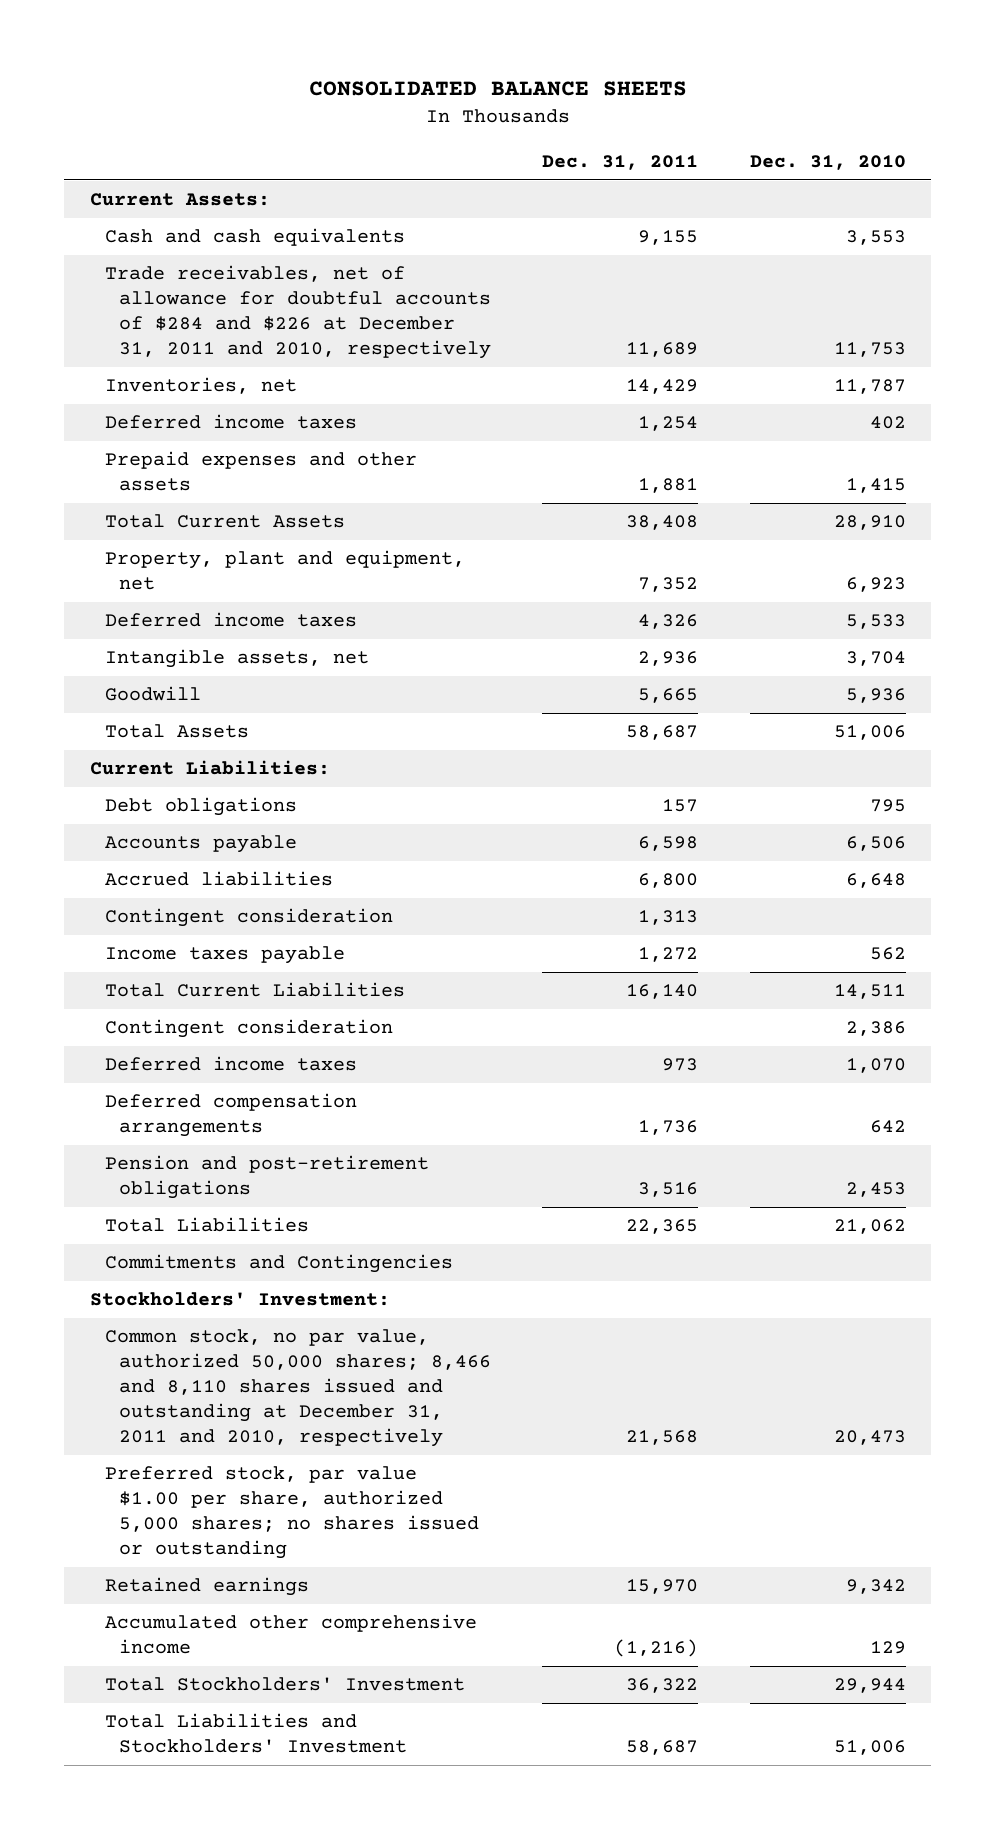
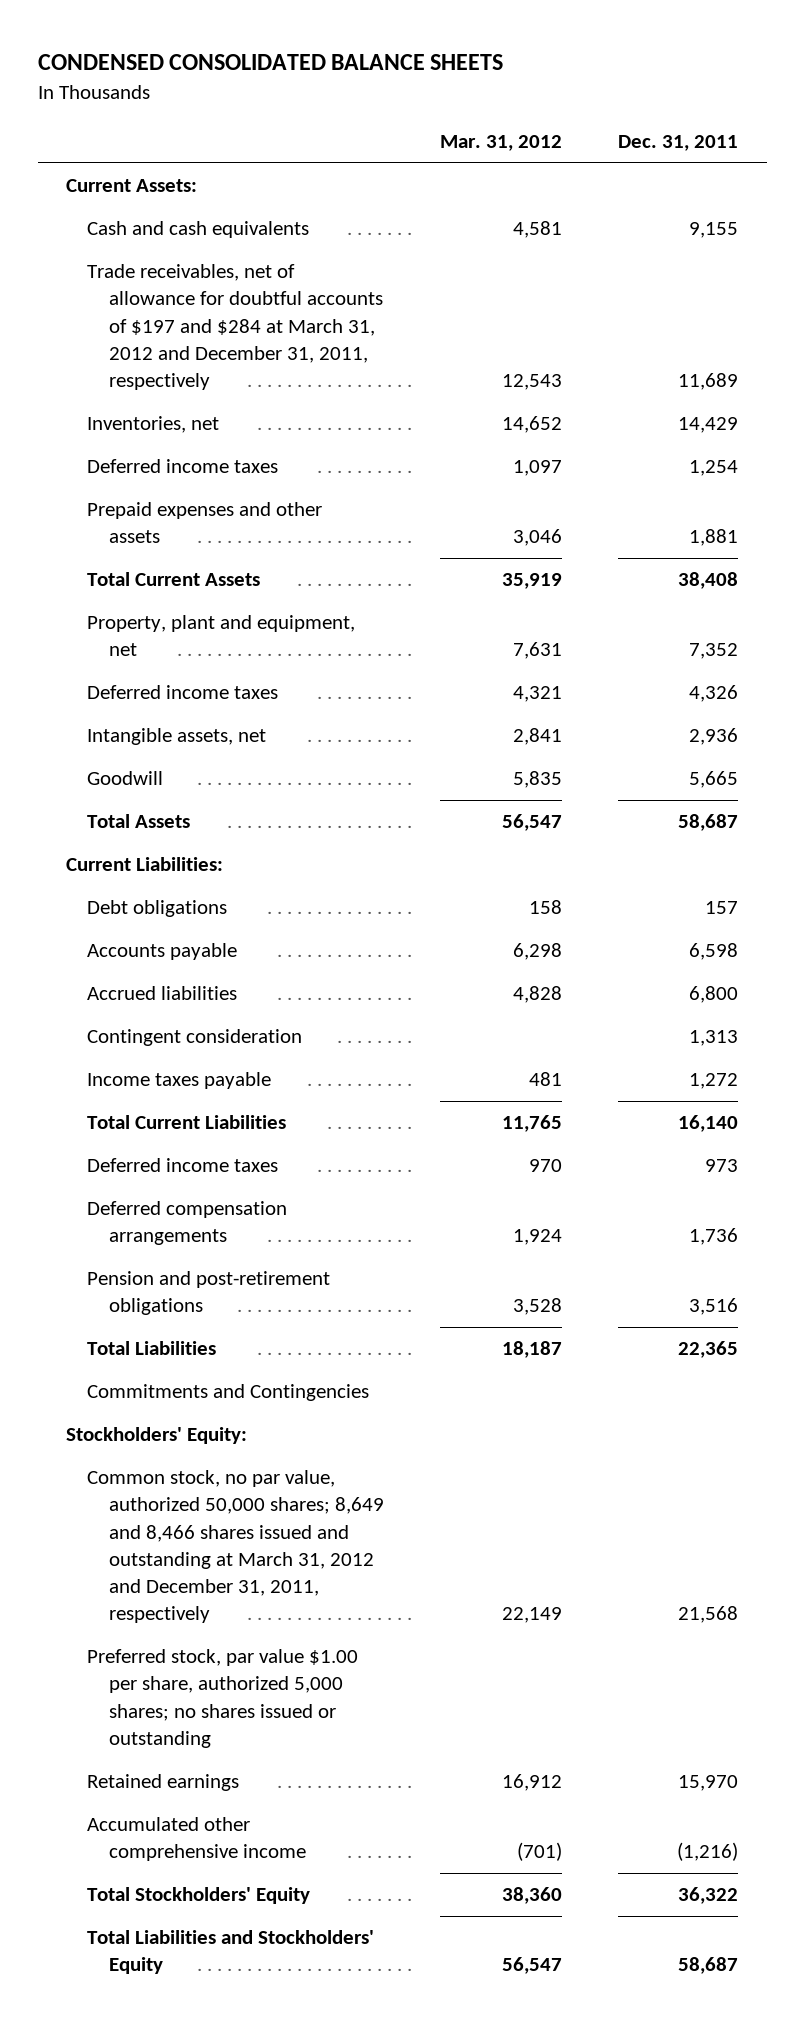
- CONSOLIDATED BALANCE SHEETS
+ CONDENSED CONSOLIDATED BALANCE SHEETS
- | Dec. 31, 2011 | Dec. 31, 2010
+ | Mar. 31, 2012 | Dec. 31, 2011
- Trade receivables, net of allowance for doubtful accounts of $284 and $226 at December 31, 2011 and 2010, respectively | 11,689 | 11,753
+ Trade receivables, net of allowance for doubtful accounts of $197 and $284 at March 31, 2012 and December 31, 2011, respectively | 12,543 | 11,689
- Contingent consideration | | 2,386
- Stockholders' Investment:
- Common stock, no par value, authorized 50,000 shares; 8,466 and 8,110 shares issued and outstanding at December 31, 2011 and 2010, respectively | 21,568 | 20,473
+ Stockholders' Equity:
+ Common stock, no par value, authorized 50,000 shares; 8,649 and 8,466 shares issued and outstanding at March 31, 2012 and December 31, 2011, respectively | 22,149 | 21,568
- Total Stockholders' Investment | 36,322 | 29,944
- Total Liabilities and Stockholders' Investment | 58,687 | 51,006
+ Total Stockholders' Equity | 38,360 | 36,322
+ Total Liabilities and Stockholders' Equity | 56,547 | 58,687

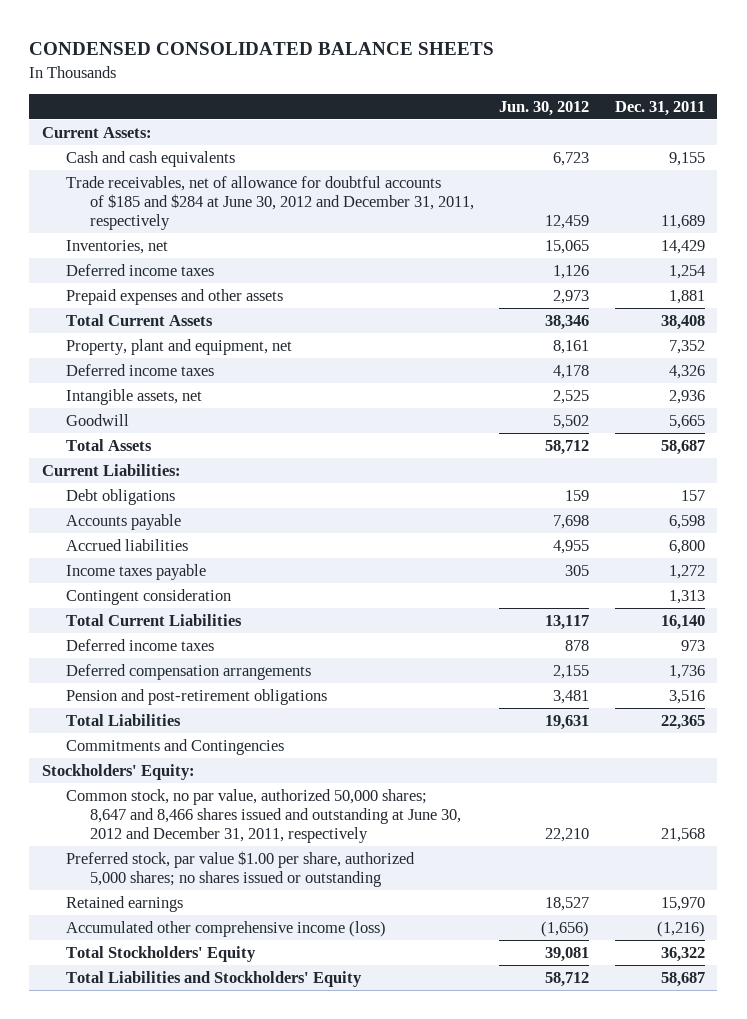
- | Mar. 31, 2012 | Dec. 31, 2011
+ | Jun. 30, 2012 | Dec. 31, 2011
- Trade receivables, net of allowance for doubtful accounts of $197 and $284 at March 31, 2012 and December 31, 2011, respectively | 12,543 | 11,689
+ Trade receivables, net of allowance for doubtful accounts of $185 and $284 at June 30, 2012 and December 31, 2011, respectively | 12,459 | 11,689
moved down: Contingent consideration | | 1,313
- Common stock, no par value, authorized 50,000 shares; 8,649 and 8,466 shares issued and outstanding at March 31, 2012 and December 31, 2011, respectively | 22,149 | 21,568
+ Common stock, no par value, authorized 50,000 shares; 8,647 and 8,466 shares issued and outstanding at June 30, 2012 and December 31, 2011, respectively | 22,210 | 21,568
- Accumulated other comprehensive income | (701) | (1,216)
+ Accumulated other comprehensive income (loss) | (1,656) | (1,216)

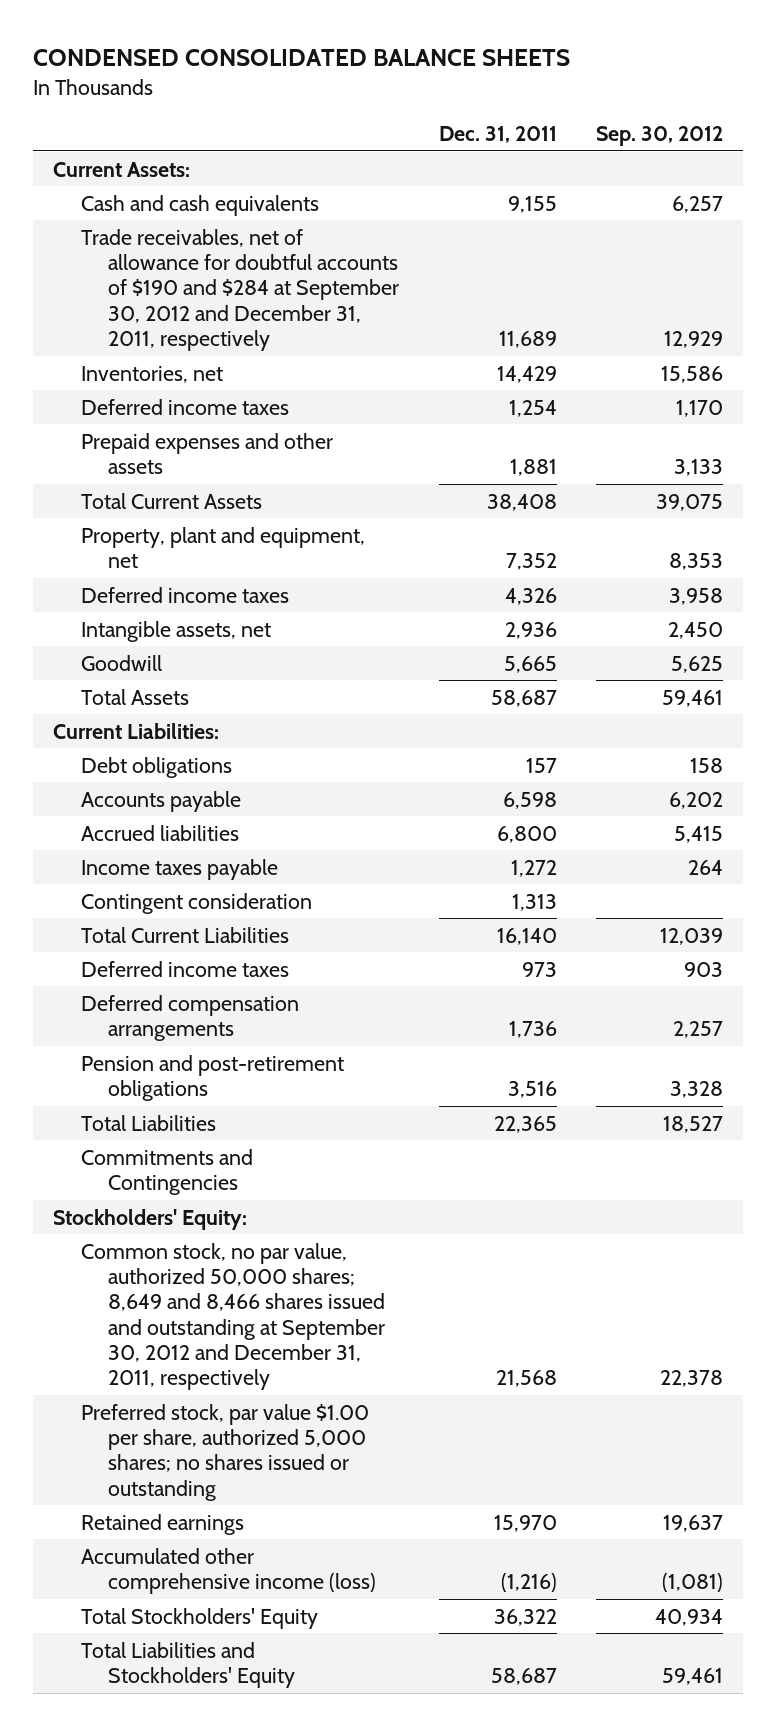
- | Jun. 30, 2012 | Dec. 31, 2011
+ | Dec. 31, 2011 | Sep. 30, 2012
- Trade receivables, net of allowance for doubtful accounts of $185 and $284 at June 30, 2012 and December 31, 2011, respectively | 12,459 | 11,689
+ Trade receivables, net of allowance for doubtful accounts of $190 and $284 at September 30, 2012 and December 31, 2011, respectively | 11,689 | 12,929
- Common stock, no par value, authorized 50,000 shares; 8,647 and 8,466 shares issued and outstanding at June 30, 2012 and December 31, 2011, respectively | 22,210 | 21,568
+ Common stock, no par value, authorized 50,000 shares; 8,649 and 8,466 shares issued and outstanding at September 30, 2012 and December 31, 2011, respectively | 21,568 | 22,378

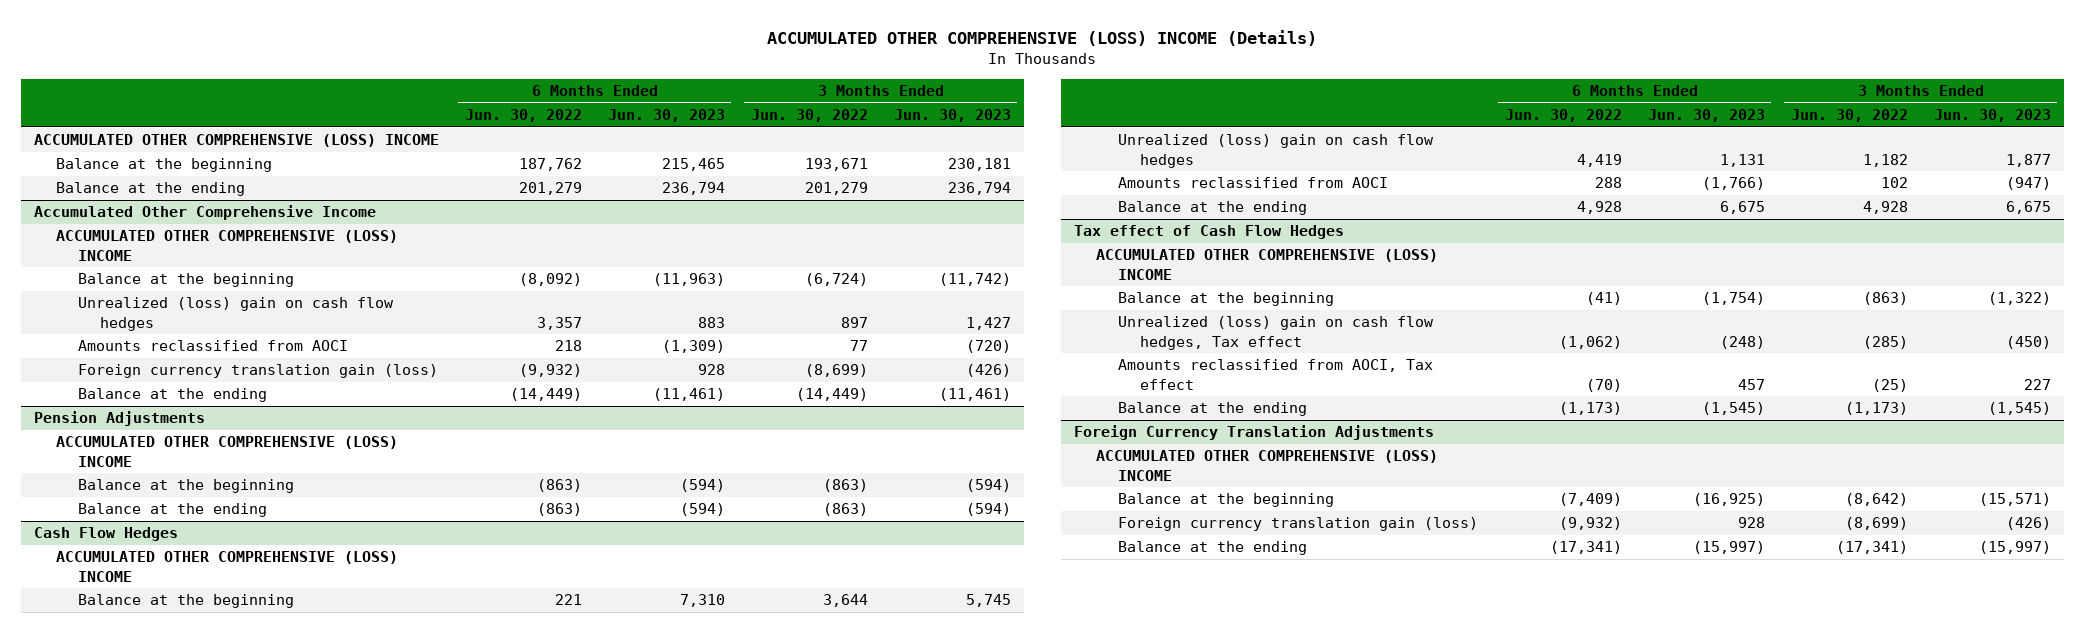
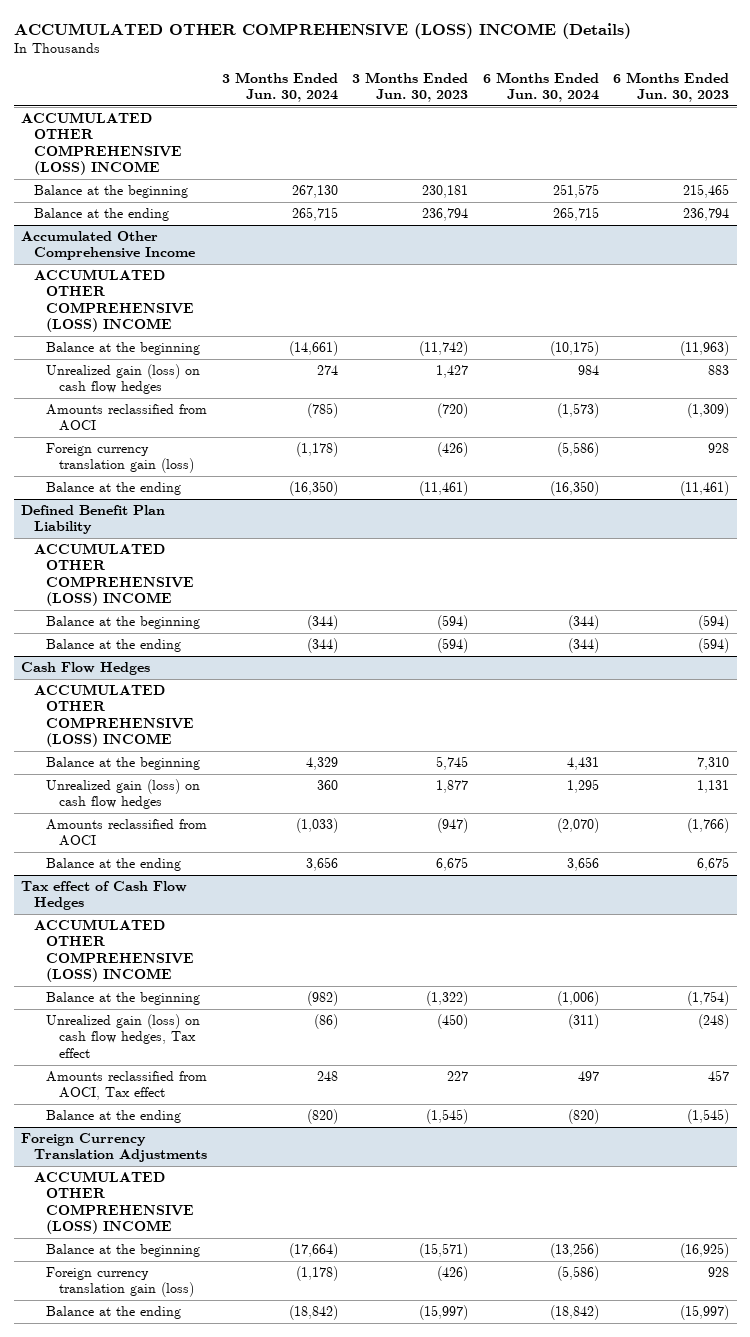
- | 6 Months Ended Jun. 30, 2022 | 6 Months Ended Jun. 30, 2023 | 3 Months Ended Jun. 30, 2022 | 3 Months Ended Jun. 30, 2023
+ | 3 Months Ended Jun. 30, 2024 | 3 Months Ended Jun. 30, 2023 | 6 Months Ended Jun. 30, 2024 | 6 Months Ended Jun. 30, 2023
@ Accumulated Other Comprehensive Income
- Unrealized (loss) gain on cash flow hedges | 3,357 | 883 | 897 | 1,427
+ Unrealized gain (loss) on cash flow hedges | 274 | 1,427 | 984 | 883
- Pension Adjustments
+ Defined Benefit Plan Liability
@ Cash Flow Hedges
- Unrealized (loss) gain on cash flow hedges | 4,419 | 1,131 | 1,182 | 1,877
+ Unrealized gain (loss) on cash flow hedges | 360 | 1,877 | 1,295 | 1,131
@ Tax effect of Cash Flow Hedges
- Unrealized (loss) gain on cash flow hedges, Tax effect | (1,062) | (248) | (285) | (450)
+ Unrealized gain (loss) on cash flow hedges, Tax effect | (86) | (450) | (311) | (248)

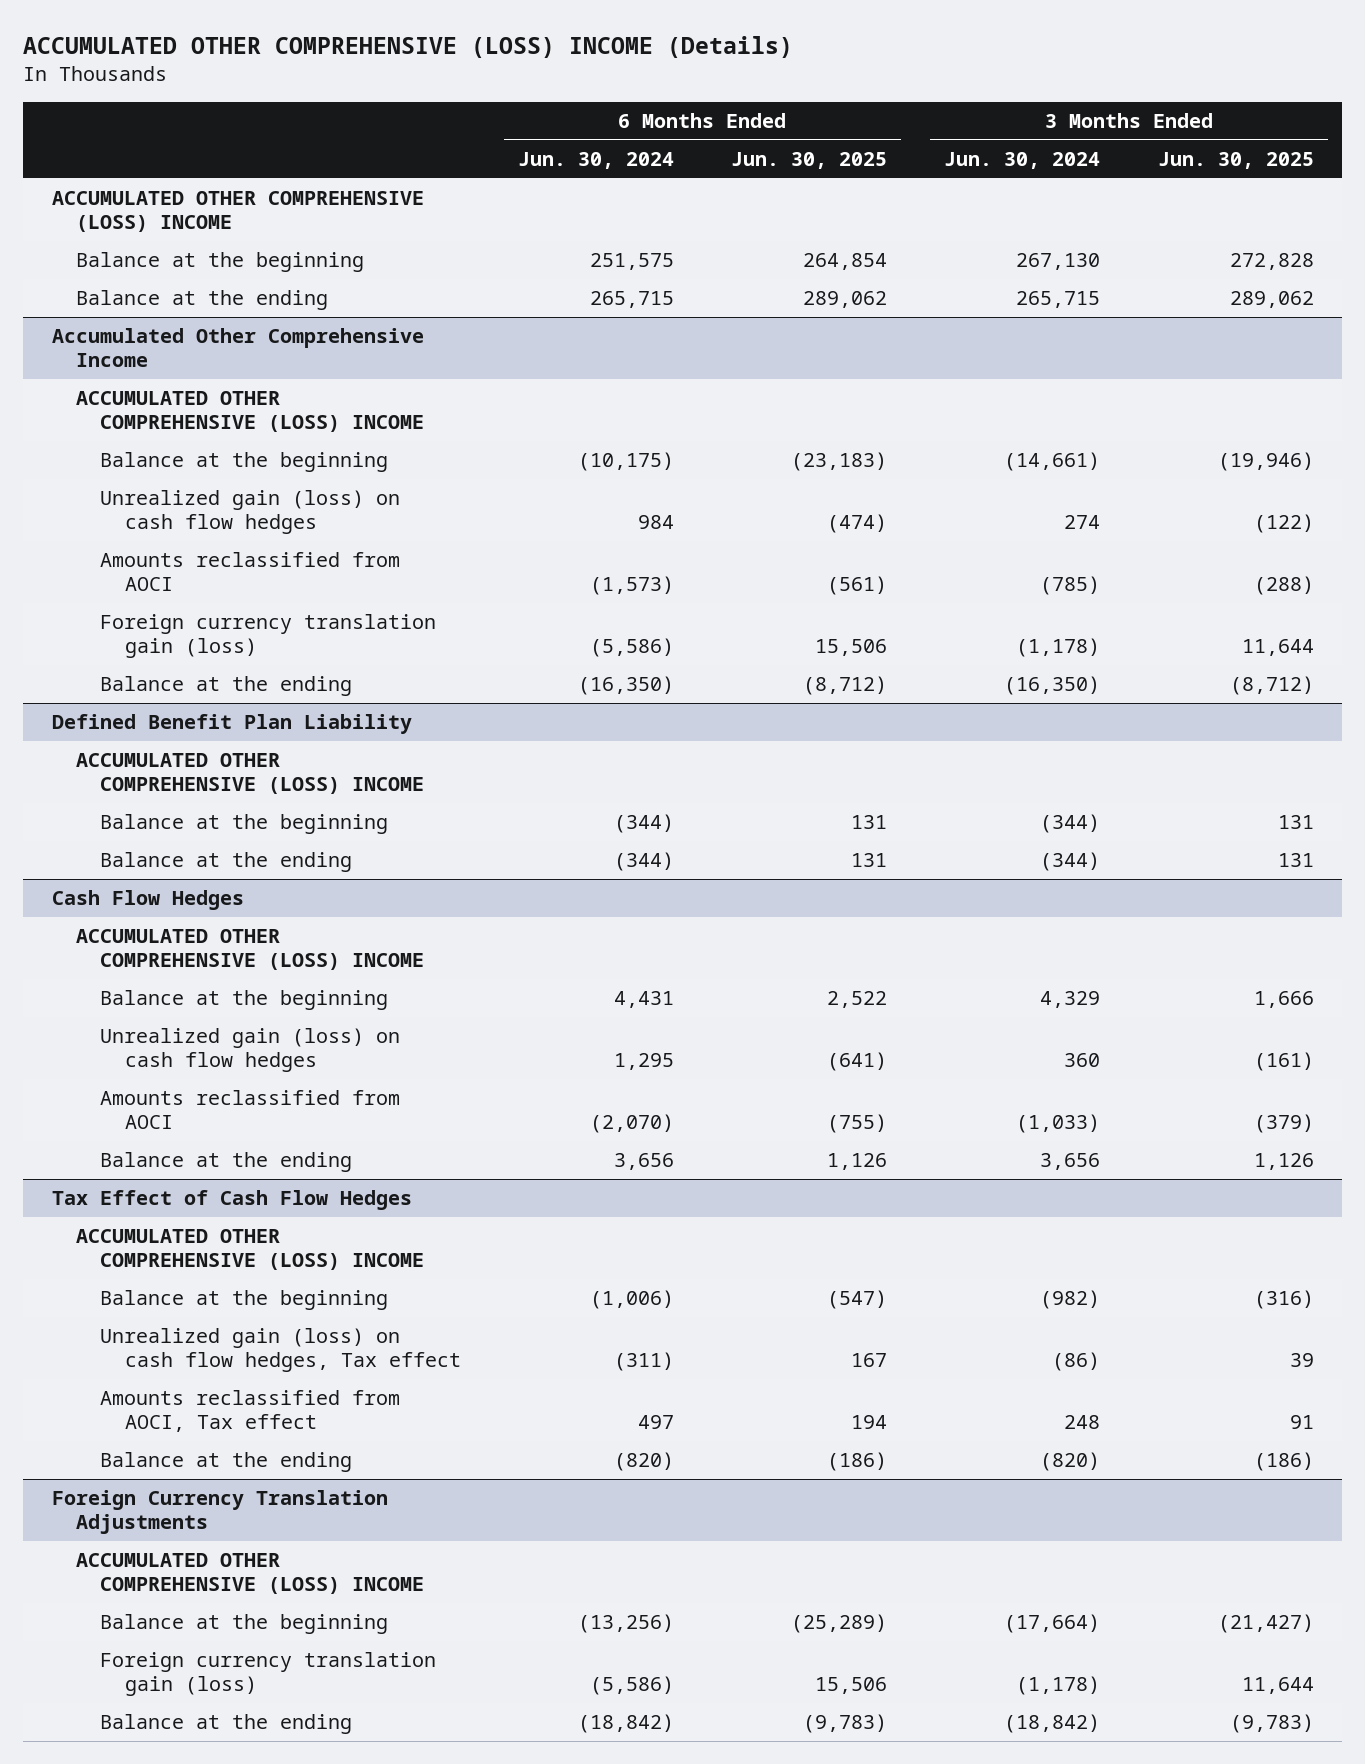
- | 3 Months Ended Jun. 30, 2024 | 3 Months Ended Jun. 30, 2023 | 6 Months Ended Jun. 30, 2024 | 6 Months Ended Jun. 30, 2023
+ | 6 Months Ended Jun. 30, 2024 | 6 Months Ended Jun. 30, 2025 | 3 Months Ended Jun. 30, 2024 | 3 Months Ended Jun. 30, 2025
- Tax effect of Cash Flow Hedges
+ Tax Effect of Cash Flow Hedges

